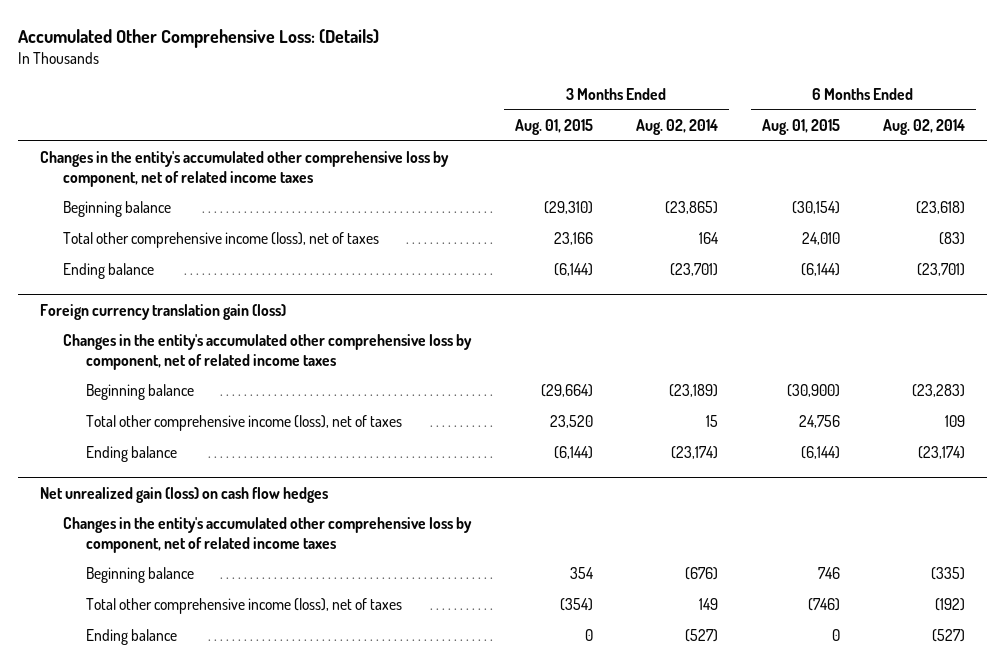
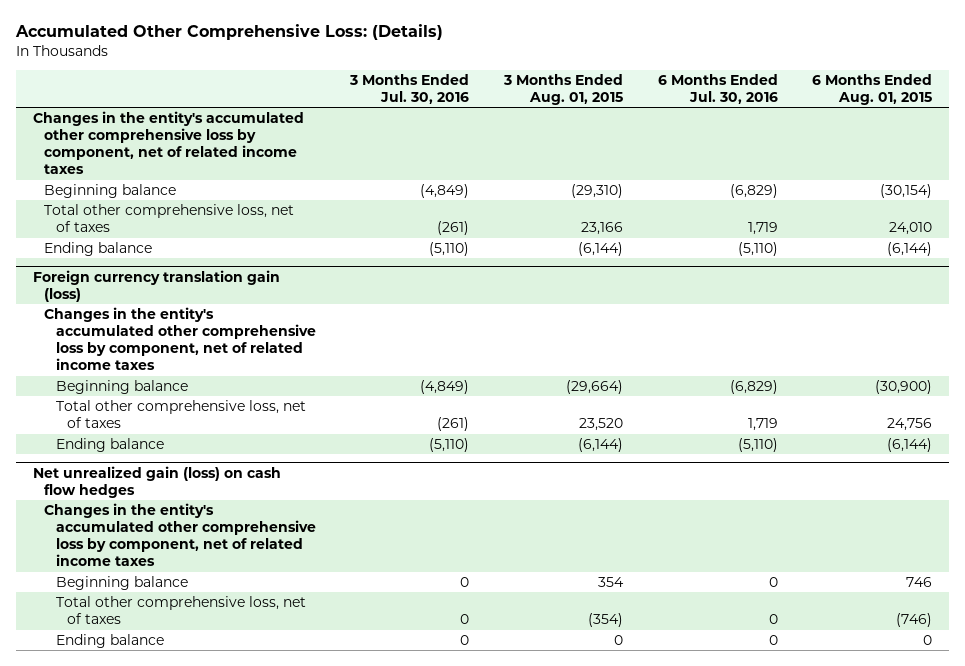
- | 3 Months Ended Aug. 01, 2015 | 3 Months Ended Aug. 02, 2014 | 6 Months Ended Aug. 01, 2015 | 6 Months Ended Aug. 02, 2014
+ | 3 Months Ended Jul. 30, 2016 | 3 Months Ended Aug. 01, 2015 | 6 Months Ended Jul. 30, 2016 | 6 Months Ended Aug. 01, 2015
- Total other comprehensive income (loss), net of taxes | 23,166 | 164 | 24,010 | (83)
+ Total other comprehensive loss, net of taxes | (261) | 23,166 | 1,719 | 24,010
@ Foreign currency translation gain (loss)
- Total other comprehensive income (loss), net of taxes | 23,520 | 15 | 24,756 | 109
+ Total other comprehensive loss, net of taxes | (261) | 23,520 | 1,719 | 24,756
@ Net unrealized gain (loss) on cash flow hedges
- Total other comprehensive income (loss), net of taxes | (354) | 149 | (746) | (192)
+ Total other comprehensive loss, net of taxes | 0 | (354) | 0 | (746)

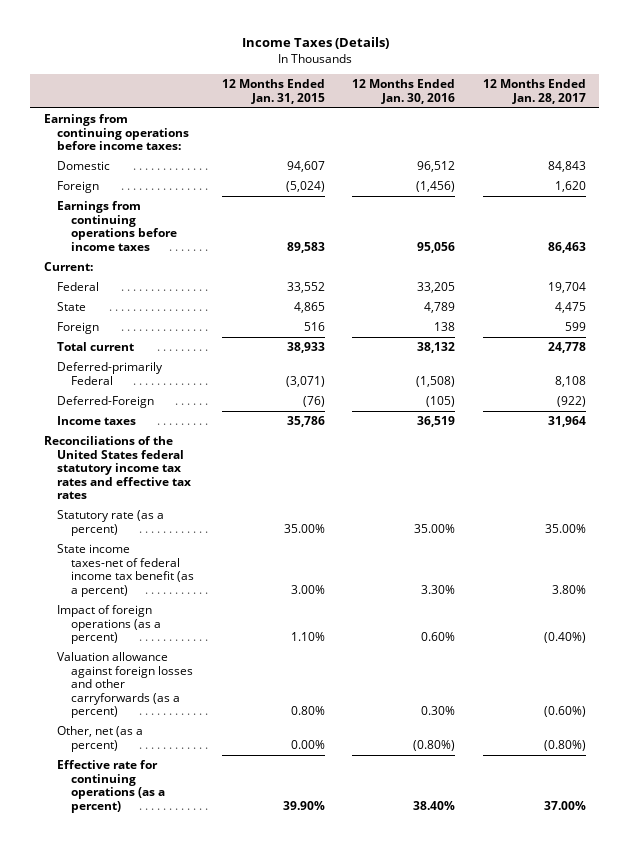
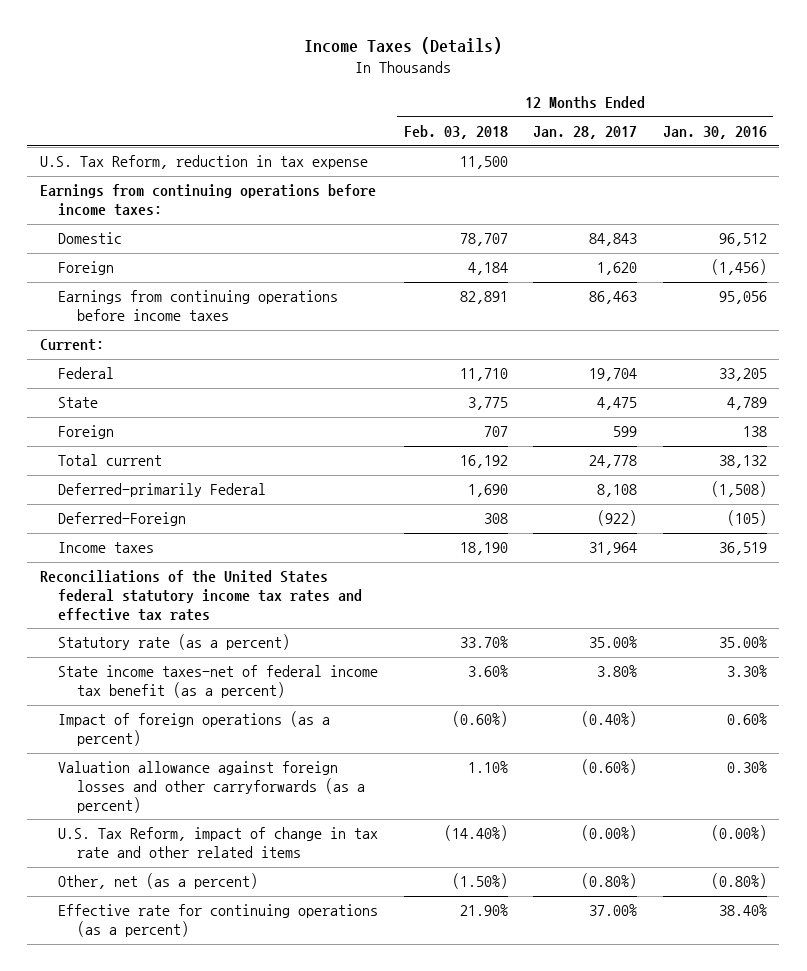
- | 12 Months Ended Jan. 31, 2015 | 12 Months Ended Jan. 30, 2016 | 12 Months Ended Jan. 28, 2017
+ | 12 Months Ended Feb. 03, 2018 | 12 Months Ended Jan. 28, 2017 | 12 Months Ended Jan. 30, 2016
+ U.S. Tax Reform, reduction in tax expense | 11,500 | |
+ U.S. Tax Reform, impact of change in tax rate and other related items | (14.40%) | (0.00%) | (0.00%)

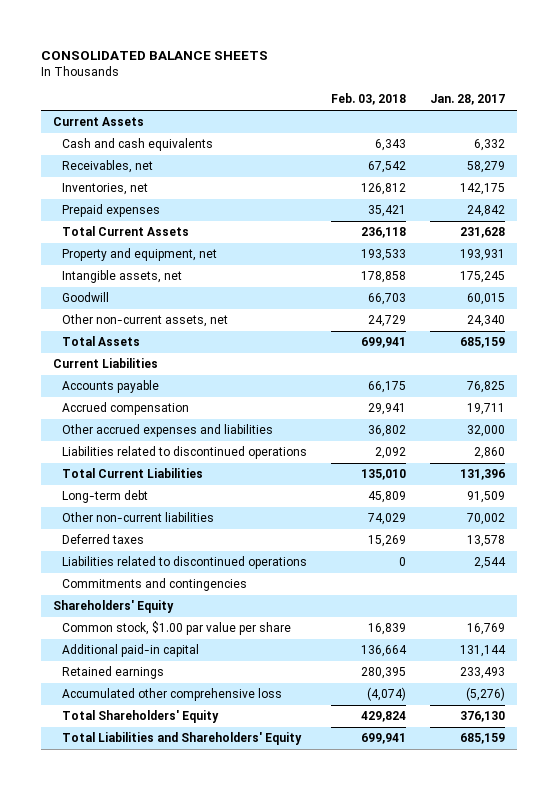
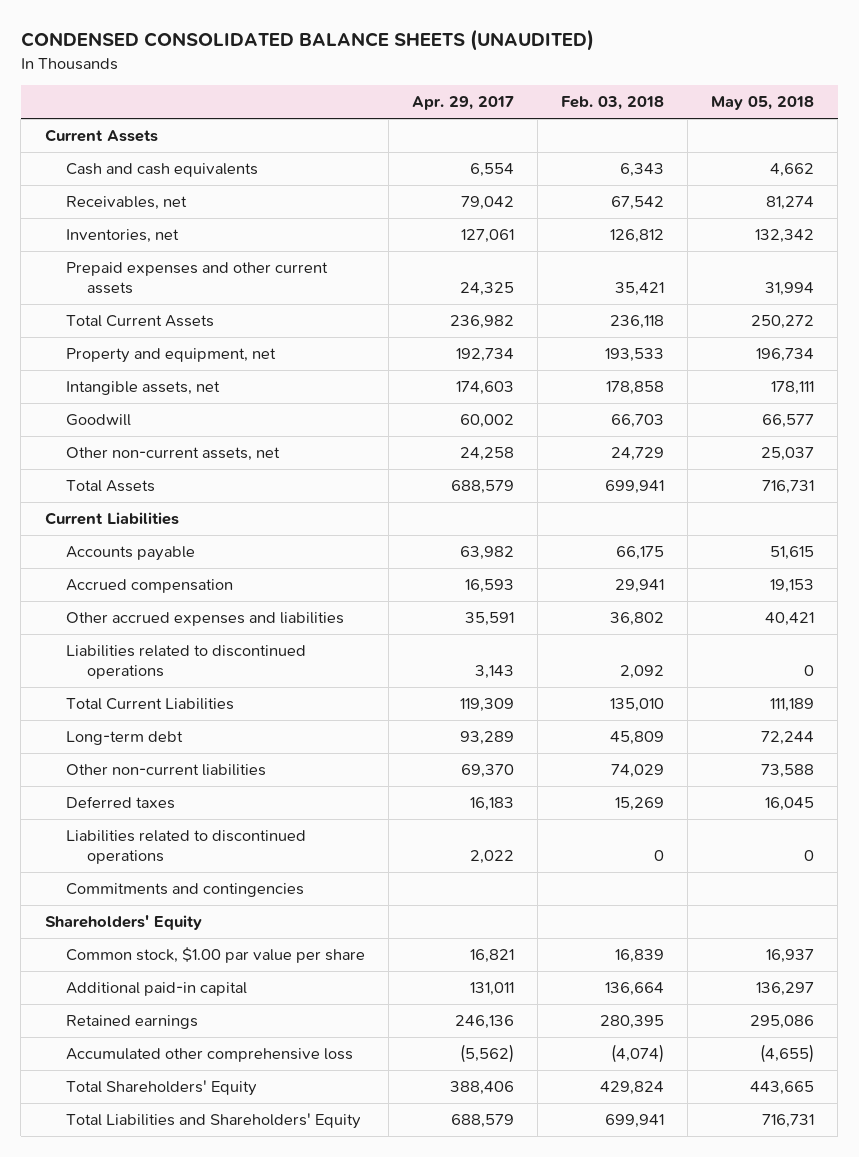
- CONSOLIDATED BALANCE SHEETS
+ CONDENSED CONSOLIDATED BALANCE SHEETS (UNAUDITED)
- | Feb. 03, 2018 | Jan. 28, 2017
+ | Apr. 29, 2017 | Feb. 03, 2018 | May 05, 2018
- Prepaid expenses | 35,421 | 24,842
+ Prepaid expenses and other current assets | 24,325 | 35,421 | 31,994

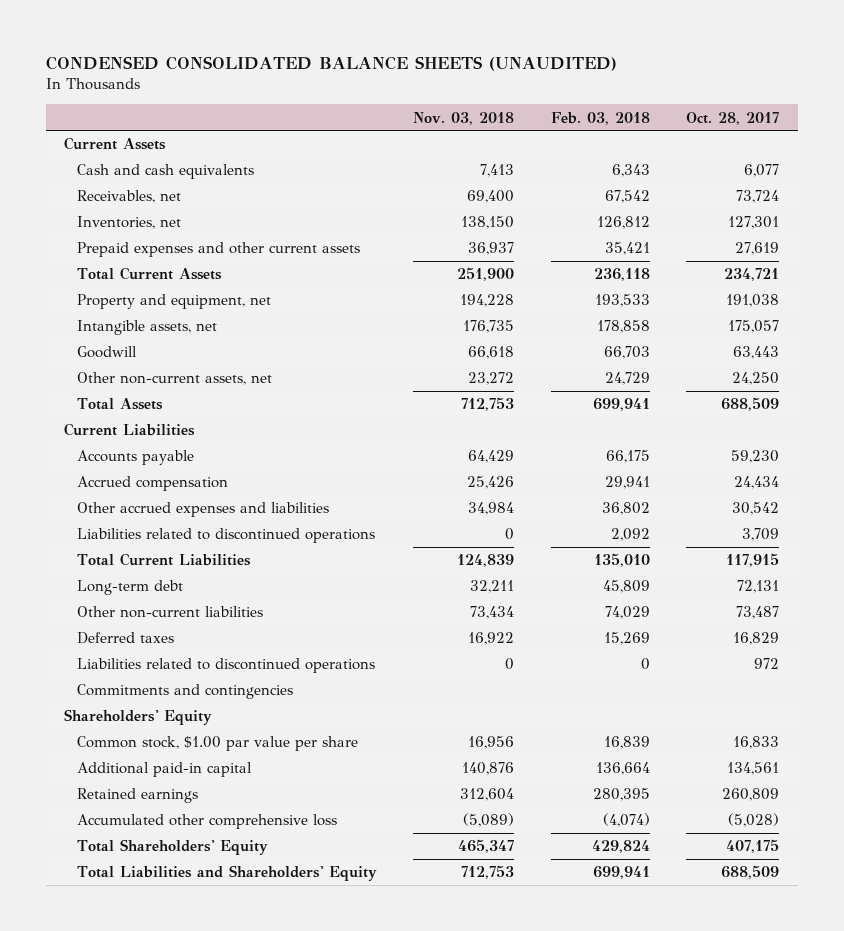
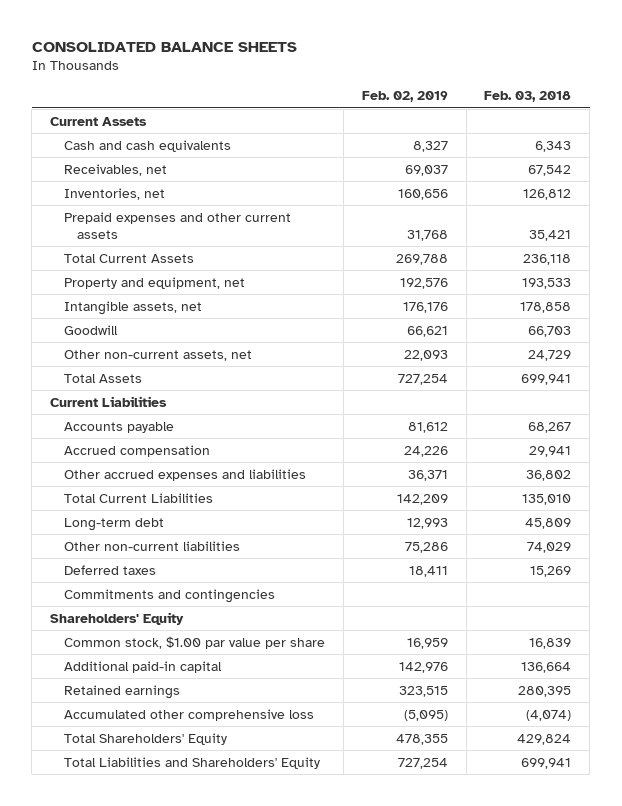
- CONDENSED CONSOLIDATED BALANCE SHEETS (UNAUDITED)
+ CONSOLIDATED BALANCE SHEETS
- | Nov. 03, 2018 | Feb. 03, 2018 | Oct. 28, 2017
+ | Feb. 02, 2019 | Feb. 03, 2018
- Accounts payable | 64,429 | 66,175 | 59,230
+ Accounts payable | 81,612 | 68,267
- Liabilities related to discontinued operations | 0 | 2,092 | 3,709
- Liabilities related to discontinued operations | 0 | 0 | 972

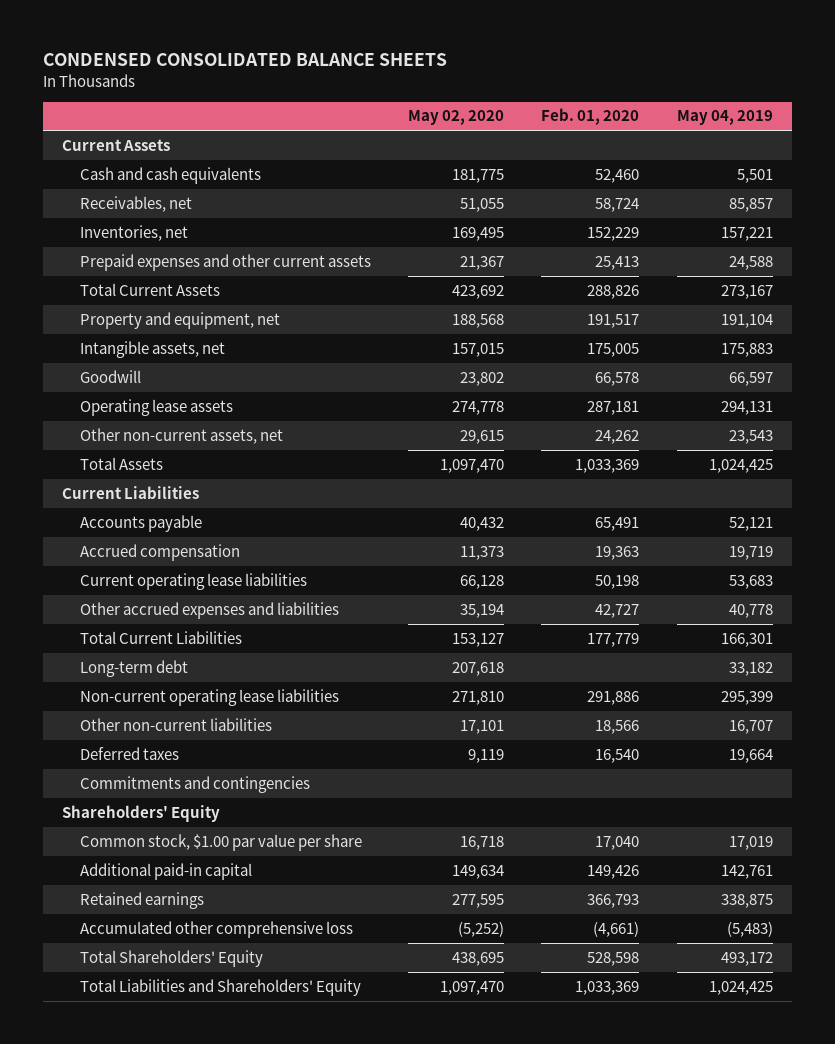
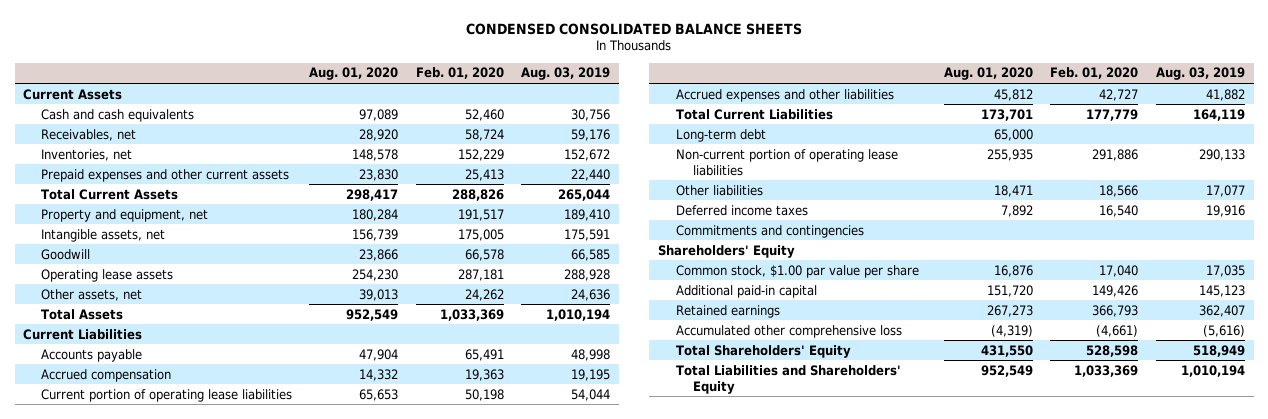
- | May 02, 2020 | Feb. 01, 2020 | May 04, 2019
+ | Aug. 01, 2020 | Feb. 01, 2020 | Aug. 03, 2019
- Other non-current assets, net | 29,615 | 24,262 | 23,543
+ Other assets, net | 39,013 | 24,262 | 24,636
- Current operating lease liabilities | 66,128 | 50,198 | 53,683
- Other accrued expenses and liabilities | 35,194 | 42,727 | 40,778
+ Current portion of operating lease liabilities | 65,653 | 50,198 | 54,044
+ Accrued expenses and other liabilities | 45,812 | 42,727 | 41,882
- Non-current operating lease liabilities | 271,810 | 291,886 | 295,399
- Other non-current liabilities | 17,101 | 18,566 | 16,707
- Deferred taxes | 9,119 | 16,540 | 19,664
+ Non-current portion of operating lease liabilities | 255,935 | 291,886 | 290,133
+ Other liabilities | 18,471 | 18,566 | 17,077
+ Deferred income taxes | 7,892 | 16,540 | 19,916

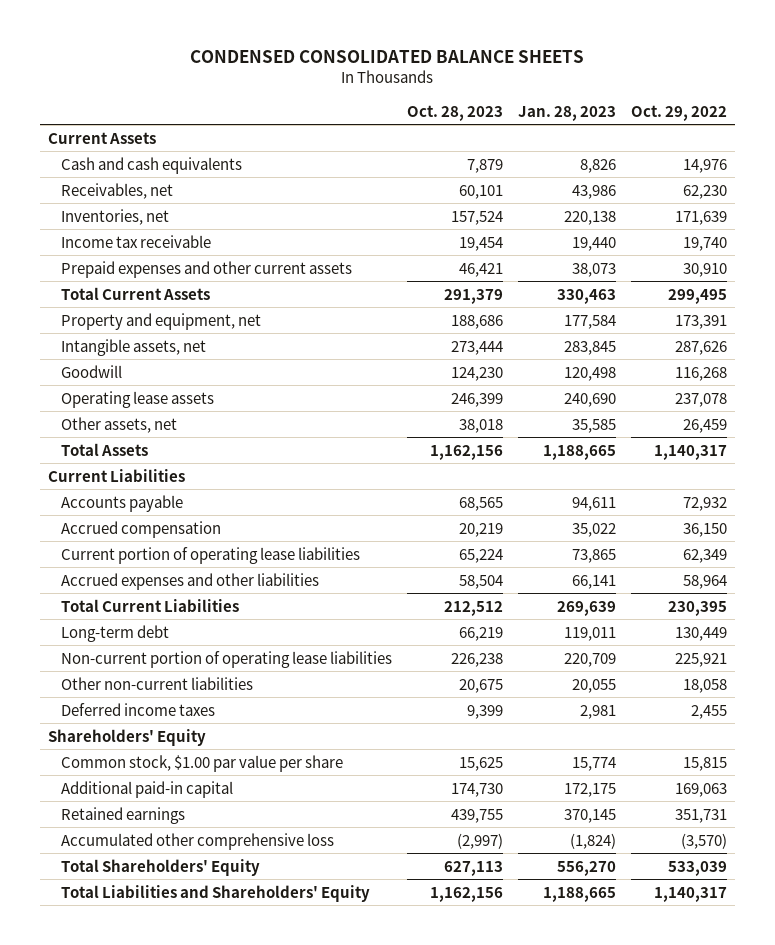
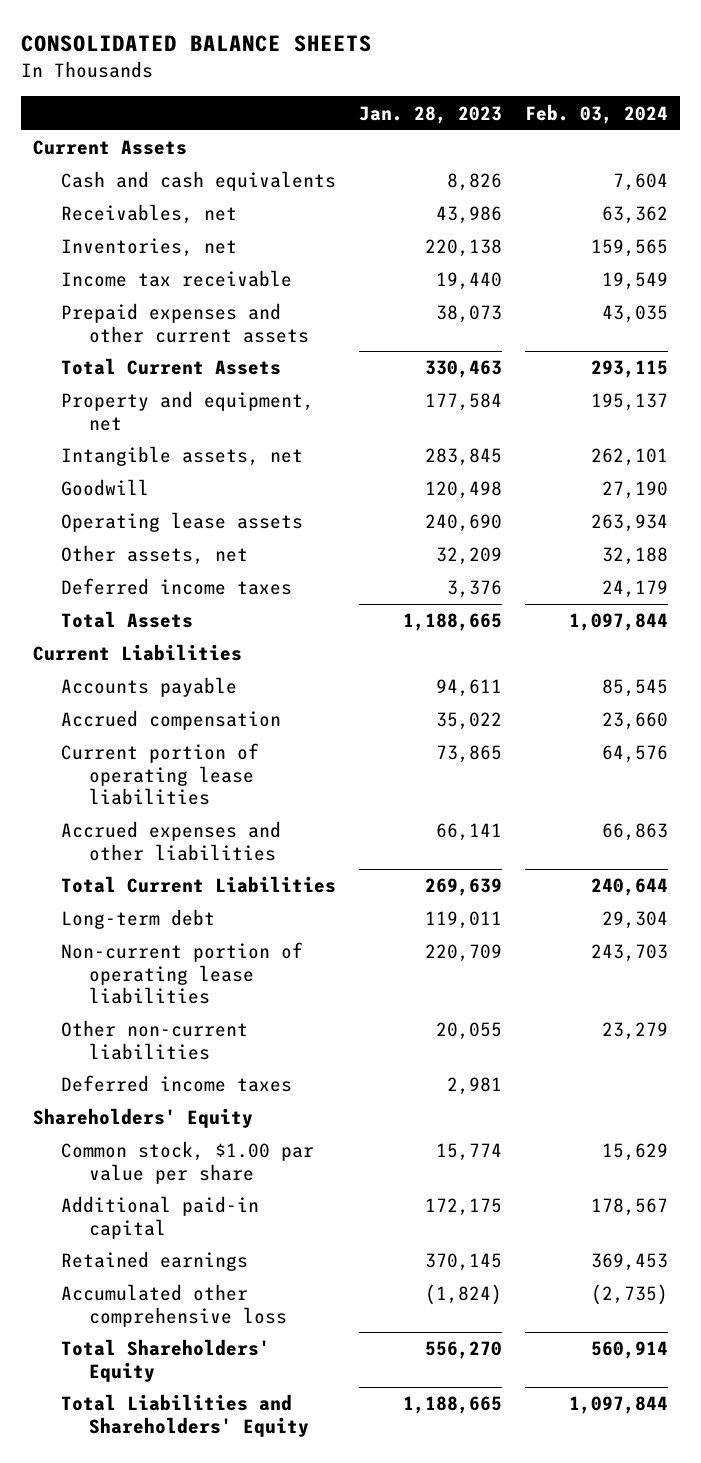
- CONDENSED CONSOLIDATED BALANCE SHEETS
+ CONSOLIDATED BALANCE SHEETS
- | Oct. 28, 2023 | Jan. 28, 2023 | Oct. 29, 2022
+ | Jan. 28, 2023 | Feb. 03, 2024
- Other assets, net | 38,018 | 35,585 | 26,459
+ Other assets, net | 32,209 | 32,188
+ Deferred income taxes | 3,376 | 24,179

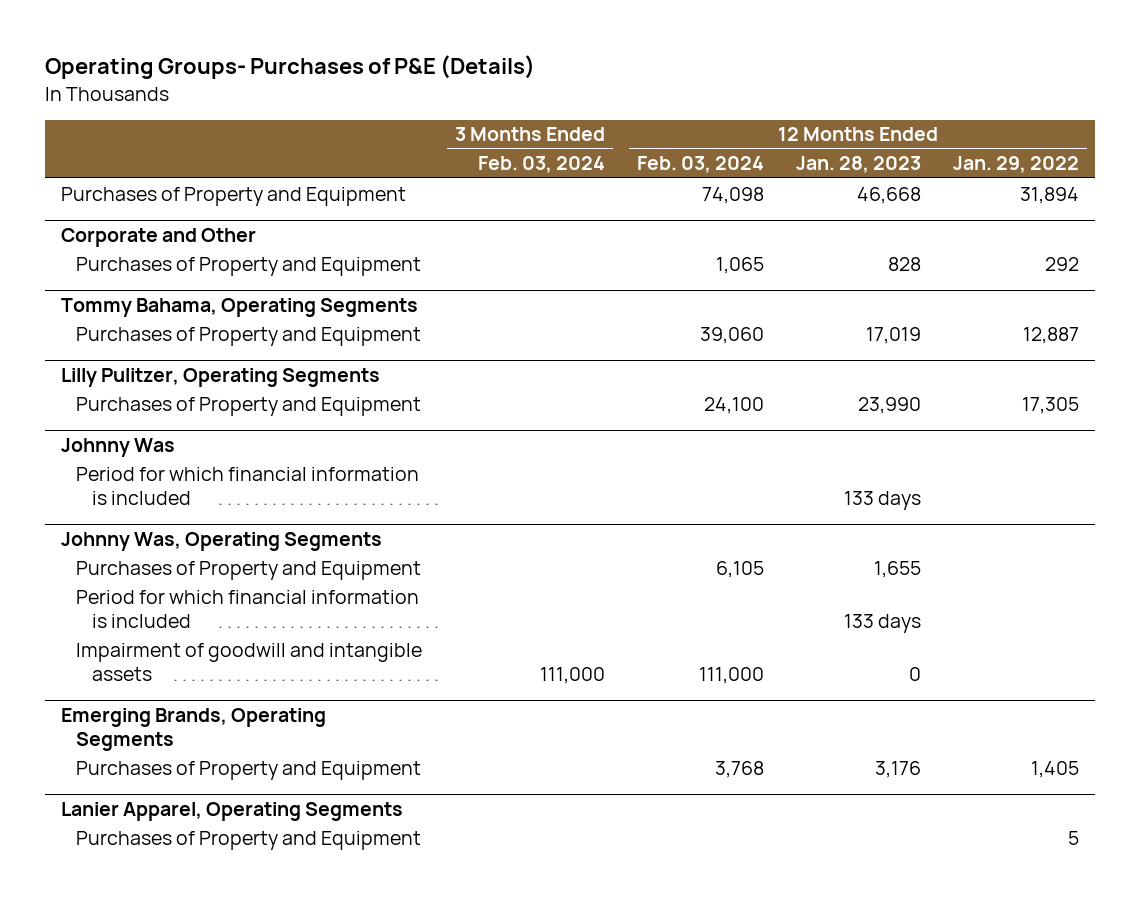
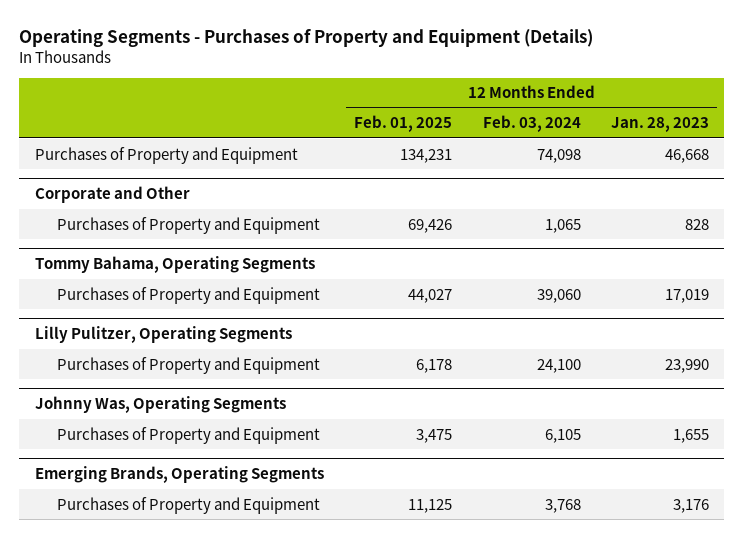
- Operating Groups- Purchases of P&E (Details)
+ Operating Segments - Purchases of Property and Equipment (Details)
- | 3 Months Ended Feb. 03, 2024 | 12 Months Ended Feb. 03, 2024 | 12 Months Ended Jan. 28, 2023 | 12 Months Ended Jan. 29, 2022
+ | 12 Months Ended Feb. 01, 2025 | 12 Months Ended Feb. 03, 2024 | 12 Months Ended Jan. 28, 2023
- Johnny Was
- Period for which financial information is included | | | 133 days |
@ Johnny Was, Operating Segments
- Period for which financial information is included | | | 133 days |
- Impairment of goodwill and intangible assets | 111,000 | 111,000 | 0 |
- Lanier Apparel, Operating Segments
- Purchases of Property and Equipment | | | | 5

